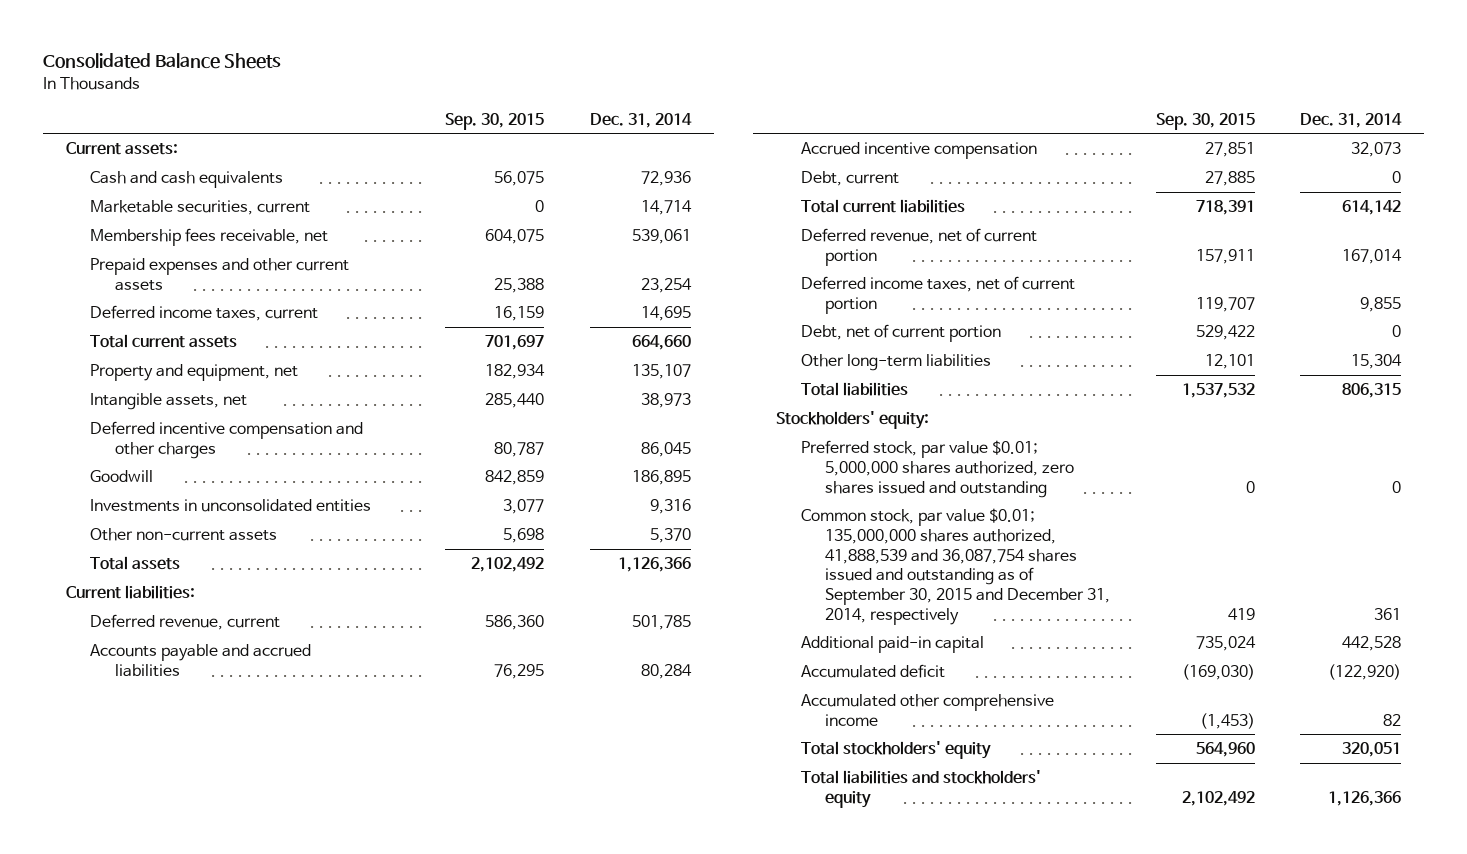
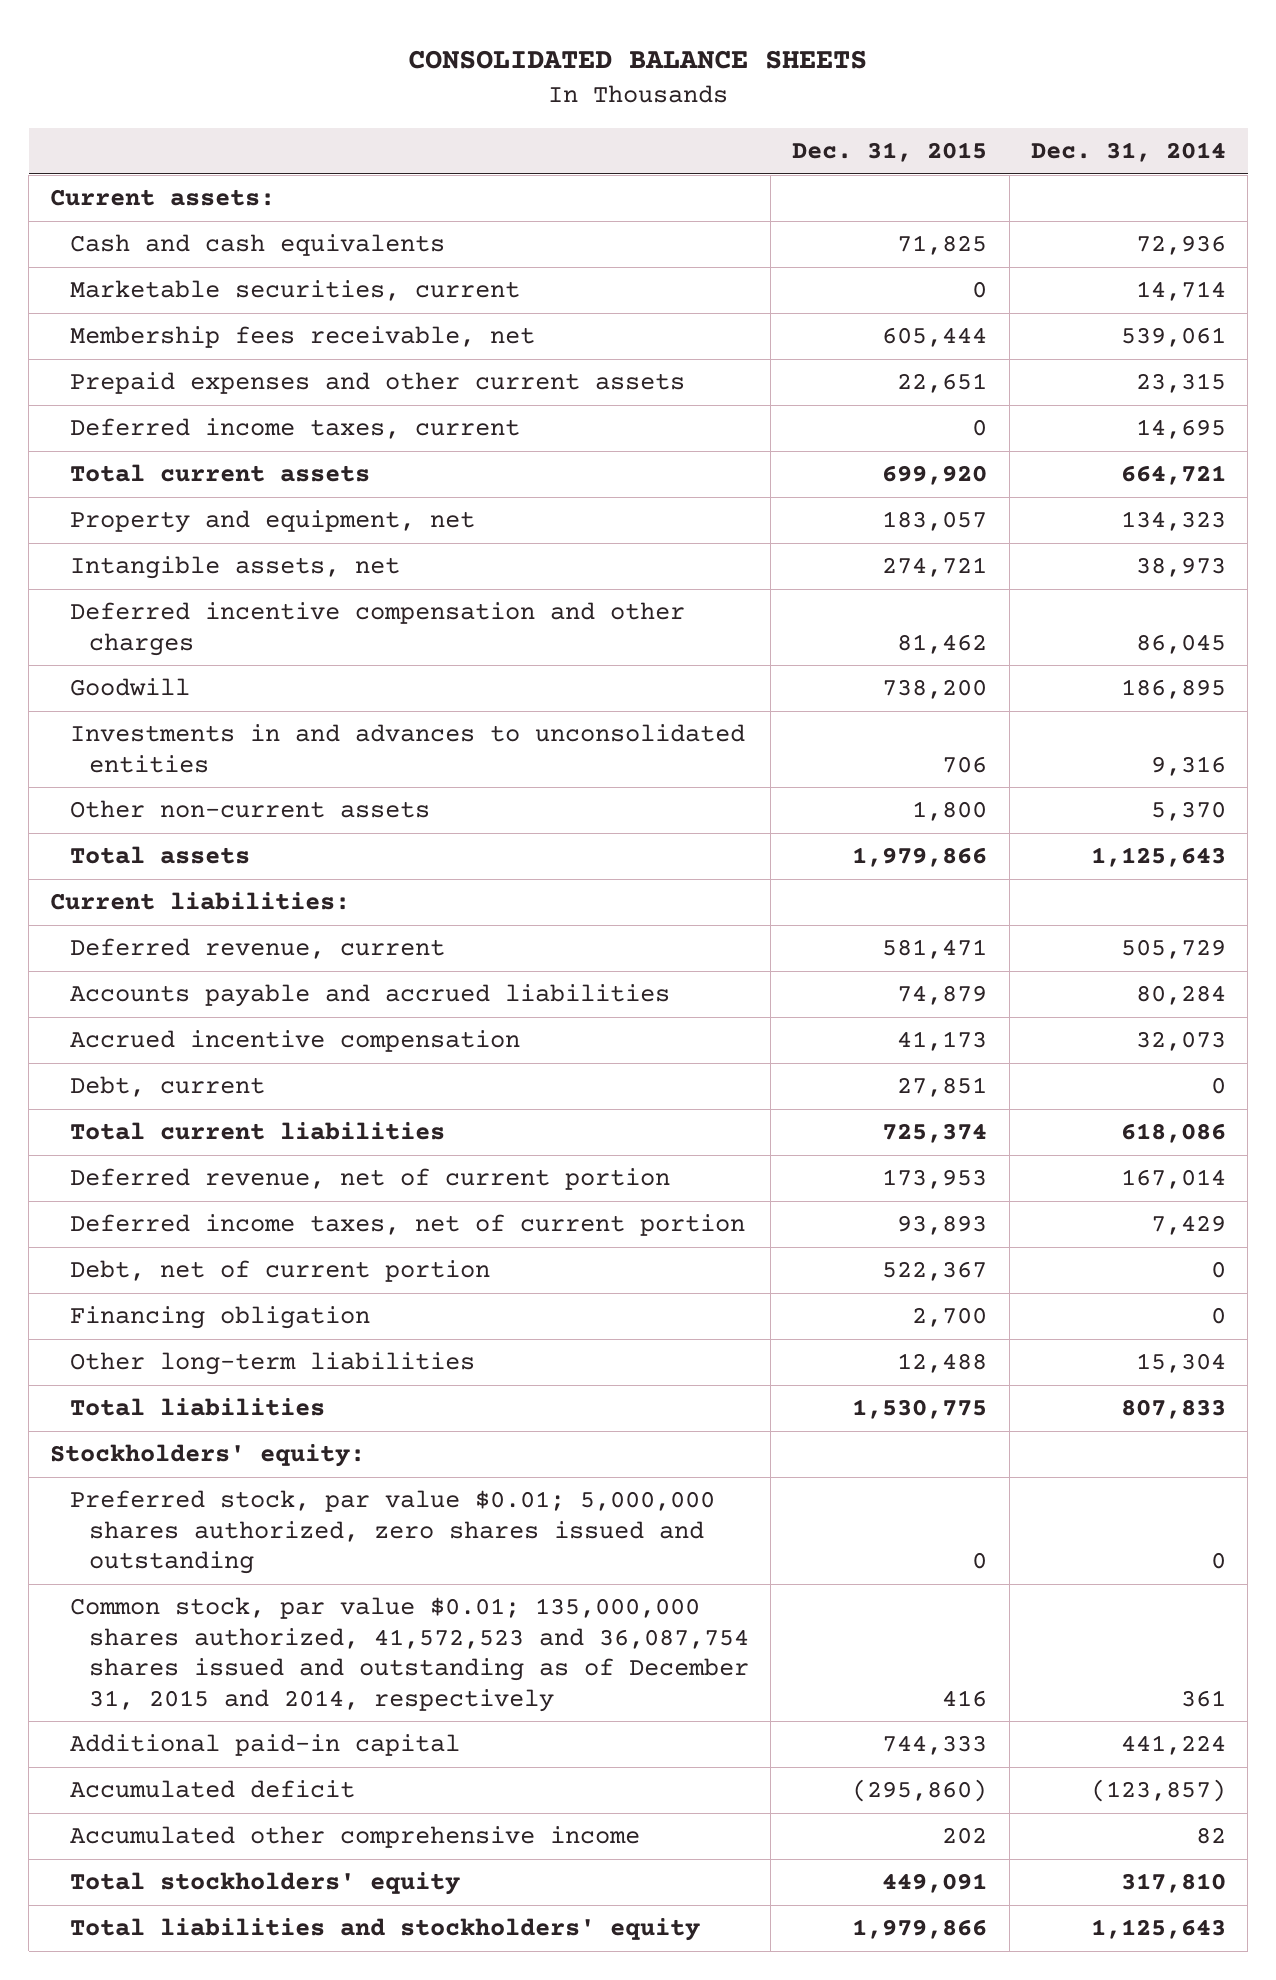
- Consolidated Balance Sheets
+ CONSOLIDATED BALANCE SHEETS
- | Sep. 30, 2015 | Dec. 31, 2014
+ | Dec. 31, 2015 | Dec. 31, 2014
- Prepaid expenses and other current assets | 25,388 | 23,254
+ Prepaid expenses and other current assets | 22,651 | 23,315
- Total current assets | 701,697 | 664,660
- Property and equipment, net | 182,934 | 135,107
+ Total current assets | 699,920 | 664,721
+ Property and equipment, net | 183,057 | 134,323
- Investments in unconsolidated entities | 3,077 | 9,316
+ Investments in and advances to unconsolidated entities | 706 | 9,316
- Total assets | 2,102,492 | 1,126,366
+ Total assets | 1,979,866 | 1,125,643
- Deferred revenue, current | 586,360 | 501,785
+ Deferred revenue, current | 581,471 | 505,729
- Total current liabilities | 718,391 | 614,142
+ Total current liabilities | 725,374 | 618,086
- Deferred income taxes, net of current portion | 119,707 | 9,855
+ Deferred income taxes, net of current portion | 93,893 | 7,429
+ Financing obligation | 2,700 | 0
- Total liabilities | 1,537,532 | 806,315
+ Total liabilities | 1,530,775 | 807,833
- Common stock, par value $0.01; 135,000,000 shares authorized, 41,888,539 and 36,087,754 shares issued and outstanding as of September 30, 2015 and December 31, 2014, respectively | 419 | 361
- Additional paid-in capital | 735,024 | 442,528
- Accumulated deficit | (169,030) | (122,920)
+ Common stock, par value $0.01; 135,000,000 shares authorized, 41,572,523 and 36,087,754 shares issued and outstanding as of December 31, 2015 and 2014, respectively | 416 | 361
+ Additional paid-in capital | 744,333 | 441,224
+ Accumulated deficit | (295,860) | (123,857)
- Total stockholders' equity | 564,960 | 320,051
- Total liabilities and stockholders' equity | 2,102,492 | 1,126,366
+ Total stockholders' equity | 449,091 | 317,810
+ Total liabilities and stockholders' equity | 1,979,866 | 1,125,643

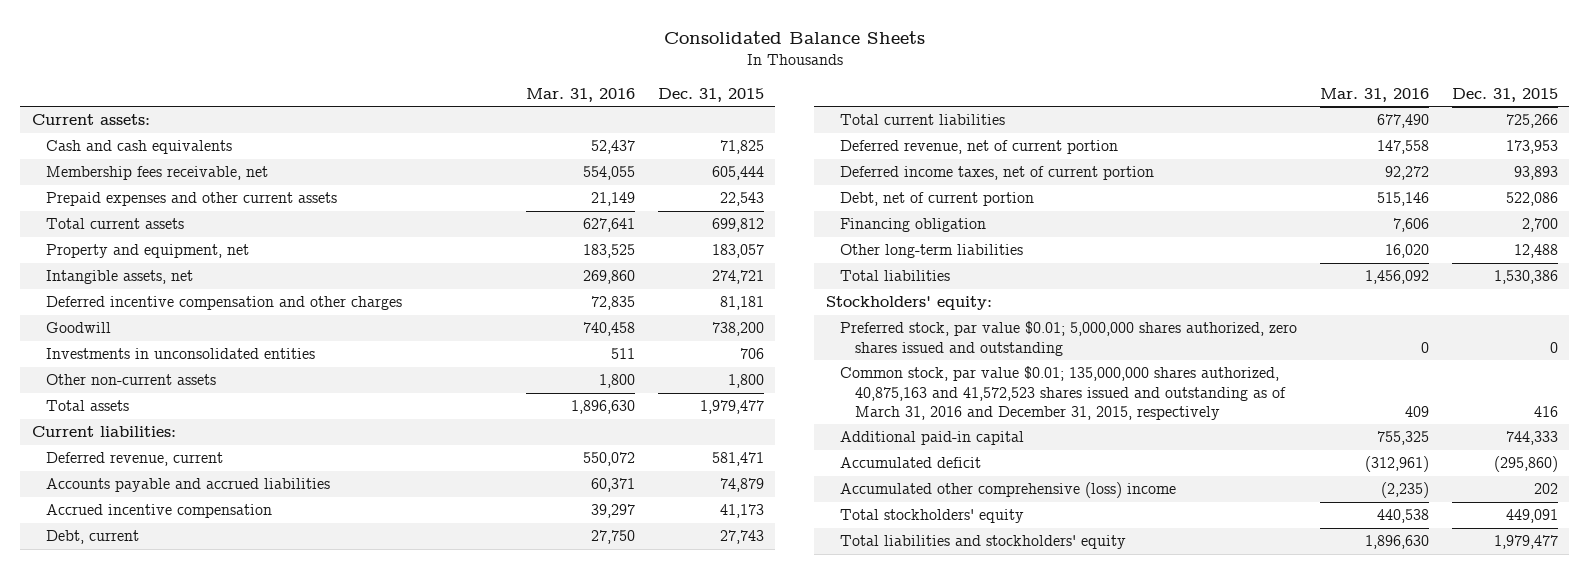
- CONSOLIDATED BALANCE SHEETS
+ Consolidated Balance Sheets
- | Dec. 31, 2015 | Dec. 31, 2014
+ | Mar. 31, 2016 | Dec. 31, 2015
- Marketable securities, current | 0 | 14,714
- Prepaid expenses and other current assets | 22,651 | 23,315
- Deferred income taxes, current | 0 | 14,695
- Total current assets | 699,920 | 664,721
+ Prepaid expenses and other current assets | 21,149 | 22,543
+ Total current assets | 627,641 | 699,812
- Deferred incentive compensation and other charges | 81,462 | 86,045
+ Deferred incentive compensation and other charges | 72,835 | 81,181
- Investments in and advances to unconsolidated entities | 706 | 9,316
+ Investments in unconsolidated entities | 511 | 706
- Total assets | 1,979,866 | 1,125,643
+ Total assets | 1,896,630 | 1,979,477
- Debt, current | 27,851 | 0
- Total current liabilities | 725,374 | 618,086
+ Debt, current | 27,750 | 27,743
+ Total current liabilities | 677,490 | 725,266
- Debt, net of current portion | 522,367 | 0
+ Debt, net of current portion | 515,146 | 522,086
- Total liabilities | 1,530,775 | 807,833
+ Total liabilities | 1,456,092 | 1,530,386
- Common stock, par value $0.01; 135,000,000 shares authorized, 41,572,523 and 36,087,754 shares issued and outstanding as of December 31, 2015 and 2014, respectively | 416 | 361
+ Common stock, par value $0.01; 135,000,000 shares authorized, 40,875,163 and 41,572,523 shares issued and outstanding as of March 31, 2016 and December 31, 2015, respectively | 409 | 416
- Accumulated other comprehensive income | 202 | 82
+ Accumulated other comprehensive (loss) income | (2,235) | 202
- Total liabilities and stockholders' equity | 1,979,866 | 1,125,643
+ Total liabilities and stockholders' equity | 1,896,630 | 1,979,477

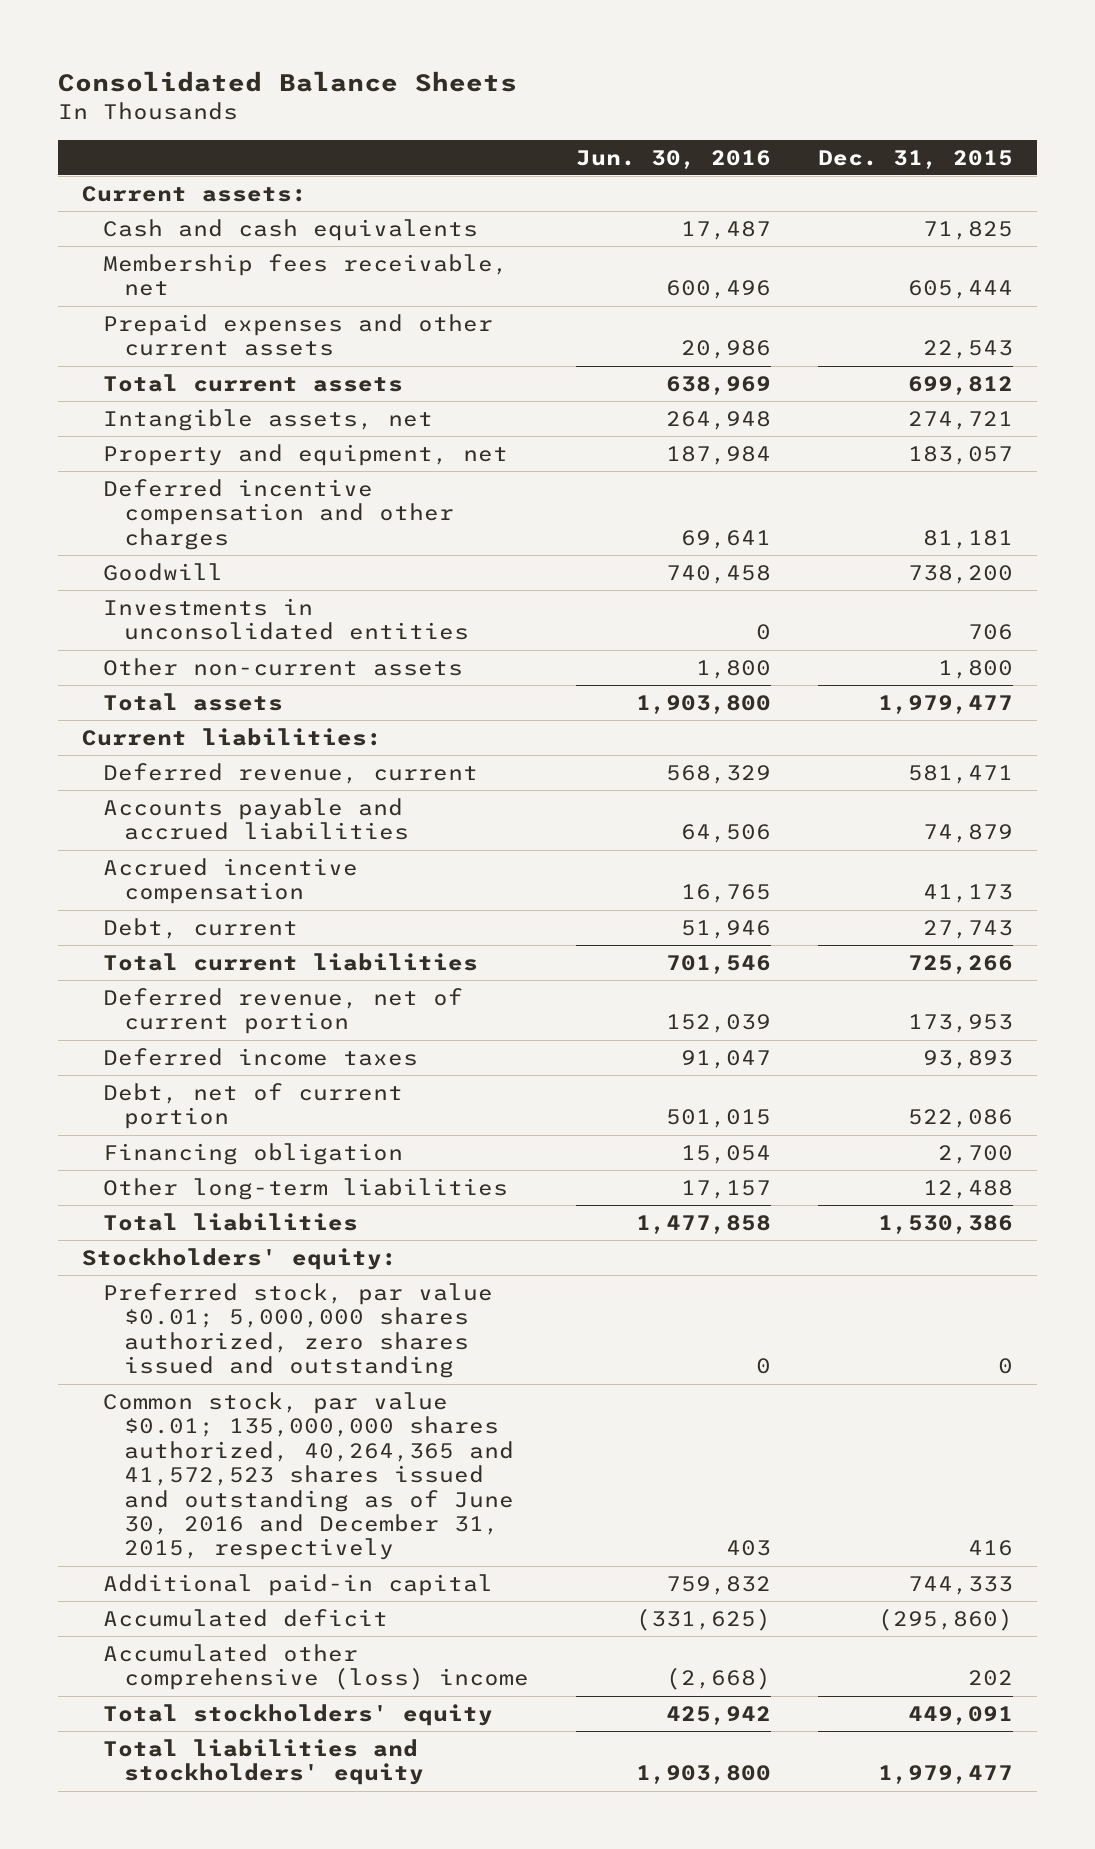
- | Mar. 31, 2016 | Dec. 31, 2015
+ | Jun. 30, 2016 | Dec. 31, 2015
moved down: Property and equipment, net | 187,984 | 183,057
- Deferred income taxes, net of current portion | 92,272 | 93,893
+ Deferred income taxes | 91,047 | 93,893
- Common stock, par value $0.01; 135,000,000 shares authorized, 40,875,163 and 41,572,523 shares issued and outstanding as of March 31, 2016 and December 31, 2015, respectively | 409 | 416
+ Common stock, par value $0.01; 135,000,000 shares authorized, 40,264,365 and 41,572,523 shares issued and outstanding as of June 30, 2016 and December 31, 2015, respectively | 403 | 416

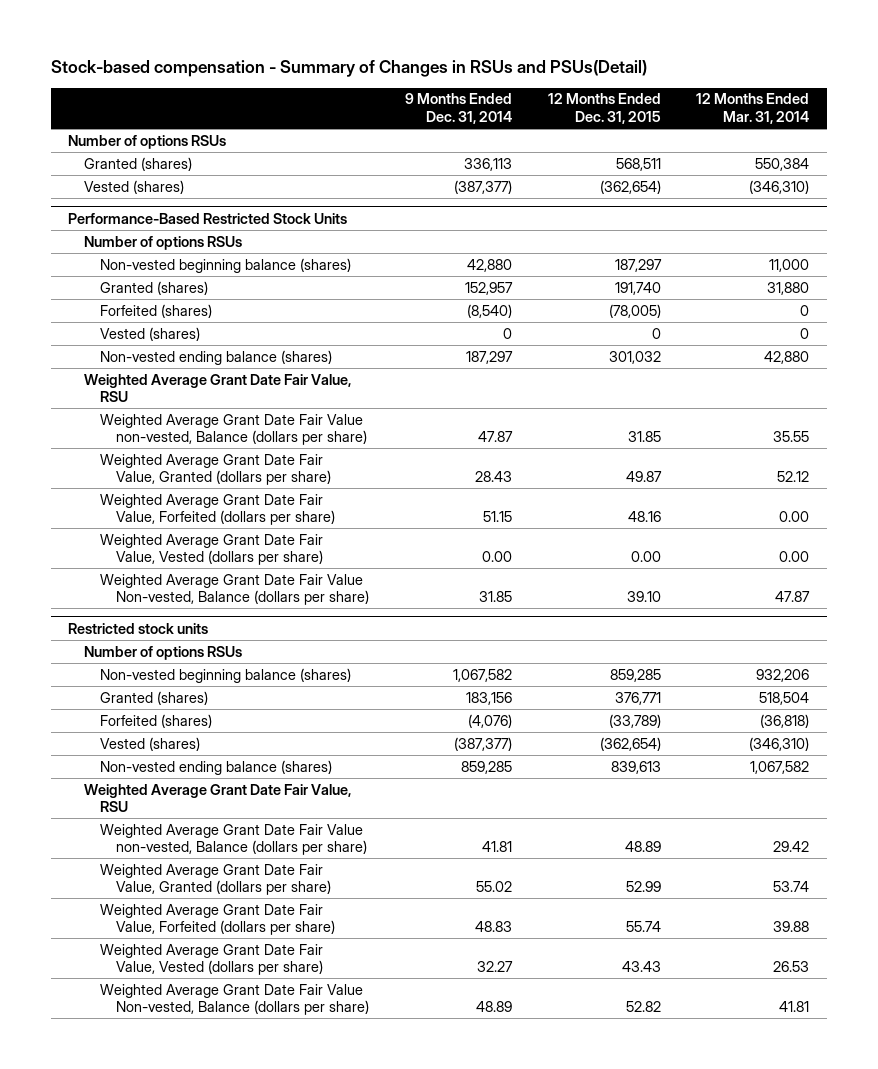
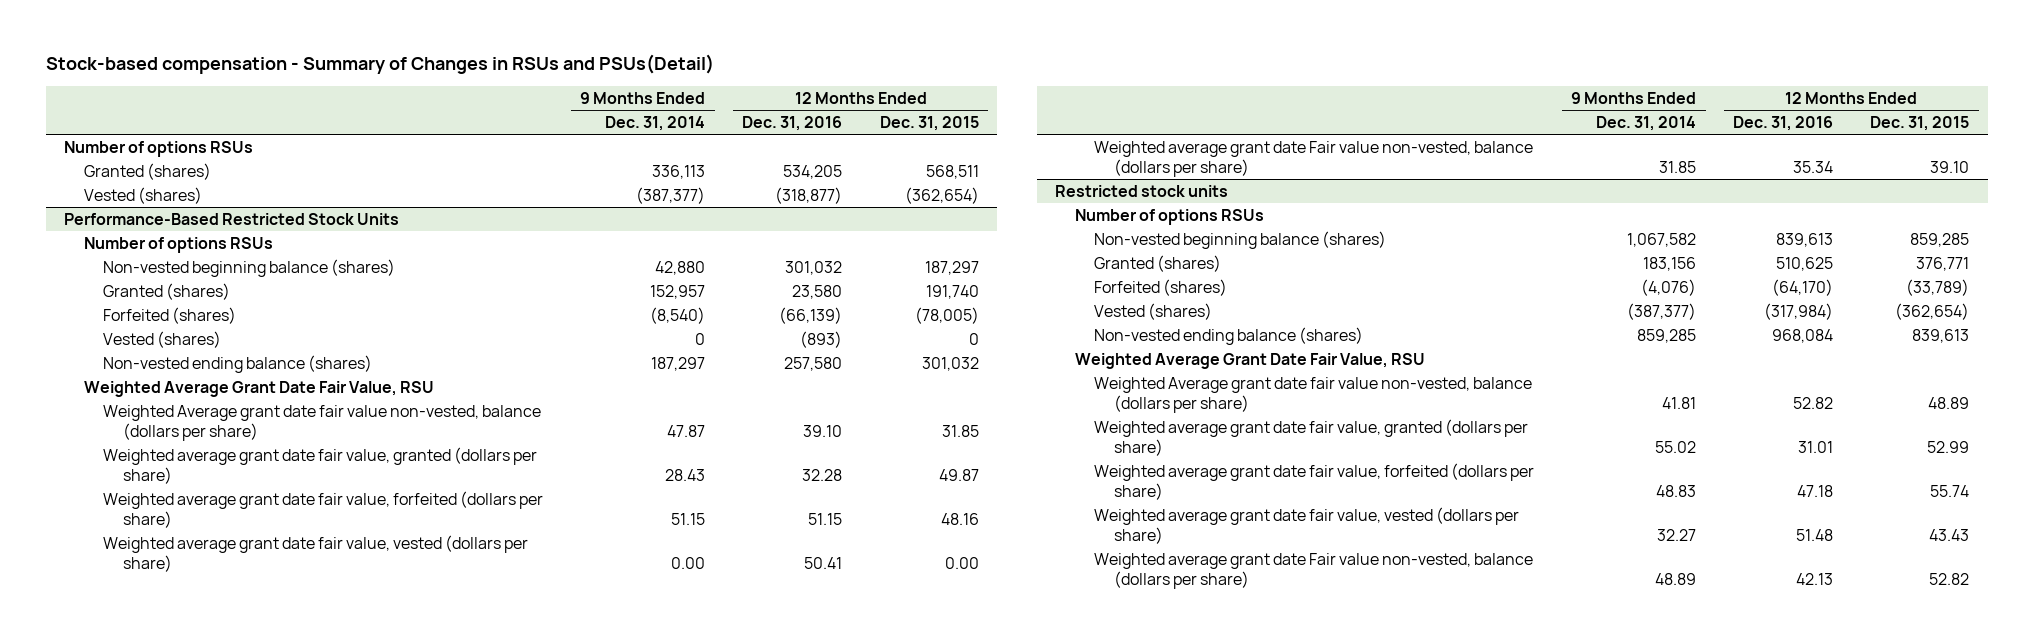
- | 9 Months Ended Dec. 31, 2014 | 12 Months Ended Dec. 31, 2015 | 12 Months Ended Mar. 31, 2014
+ | 9 Months Ended Dec. 31, 2014 | 12 Months Ended Dec. 31, 2016 | 12 Months Ended Dec. 31, 2015
@ Performance-Based Restricted Stock Units
- Weighted Average Grant Date Fair Value non-vested, Balance (dollars per share) | 47.87 | 31.85 | 35.55
- Weighted Average Grant Date Fair Value, Granted (dollars per share) | 28.43 | 49.87 | 52.12
- Weighted Average Grant Date Fair Value, Forfeited (dollars per share) | 51.15 | 48.16 | 0.00
- Weighted Average Grant Date Fair Value, Vested (dollars per share) | 0.00 | 0.00 | 0.00
- Weighted Average Grant Date Fair Value Non-vested, Balance (dollars per share) | 31.85 | 39.10 | 47.87
+ Weighted Average grant date fair value non-vested, balance (dollars per share) | 47.87 | 39.10 | 31.85
+ Weighted average grant date fair value, granted (dollars per share) | 28.43 | 32.28 | 49.87
+ Weighted average grant date fair value, forfeited (dollars per share) | 51.15 | 51.15 | 48.16
+ Weighted average grant date fair value, vested (dollars per share) | 0.00 | 50.41 | 0.00
+ Weighted average grant date Fair value non-vested, balance (dollars per share) | 31.85 | 35.34 | 39.10
@ Restricted stock units
- Weighted Average Grant Date Fair Value non-vested, Balance (dollars per share) | 41.81 | 48.89 | 29.42
- Weighted Average Grant Date Fair Value, Granted (dollars per share) | 55.02 | 52.99 | 53.74
- Weighted Average Grant Date Fair Value, Forfeited (dollars per share) | 48.83 | 55.74 | 39.88
- Weighted Average Grant Date Fair Value, Vested (dollars per share) | 32.27 | 43.43 | 26.53
- Weighted Average Grant Date Fair Value Non-vested, Balance (dollars per share) | 48.89 | 52.82 | 41.81
+ Weighted Average grant date fair value non-vested, balance (dollars per share) | 41.81 | 52.82 | 48.89
+ Weighted average grant date fair value, granted (dollars per share) | 55.02 | 31.01 | 52.99
+ Weighted average grant date fair value, forfeited (dollars per share) | 48.83 | 47.18 | 55.74
+ Weighted average grant date fair value, vested (dollars per share) | 32.27 | 51.48 | 43.43
+ Weighted average grant date Fair value non-vested, balance (dollars per share) | 48.89 | 42.13 | 52.82

